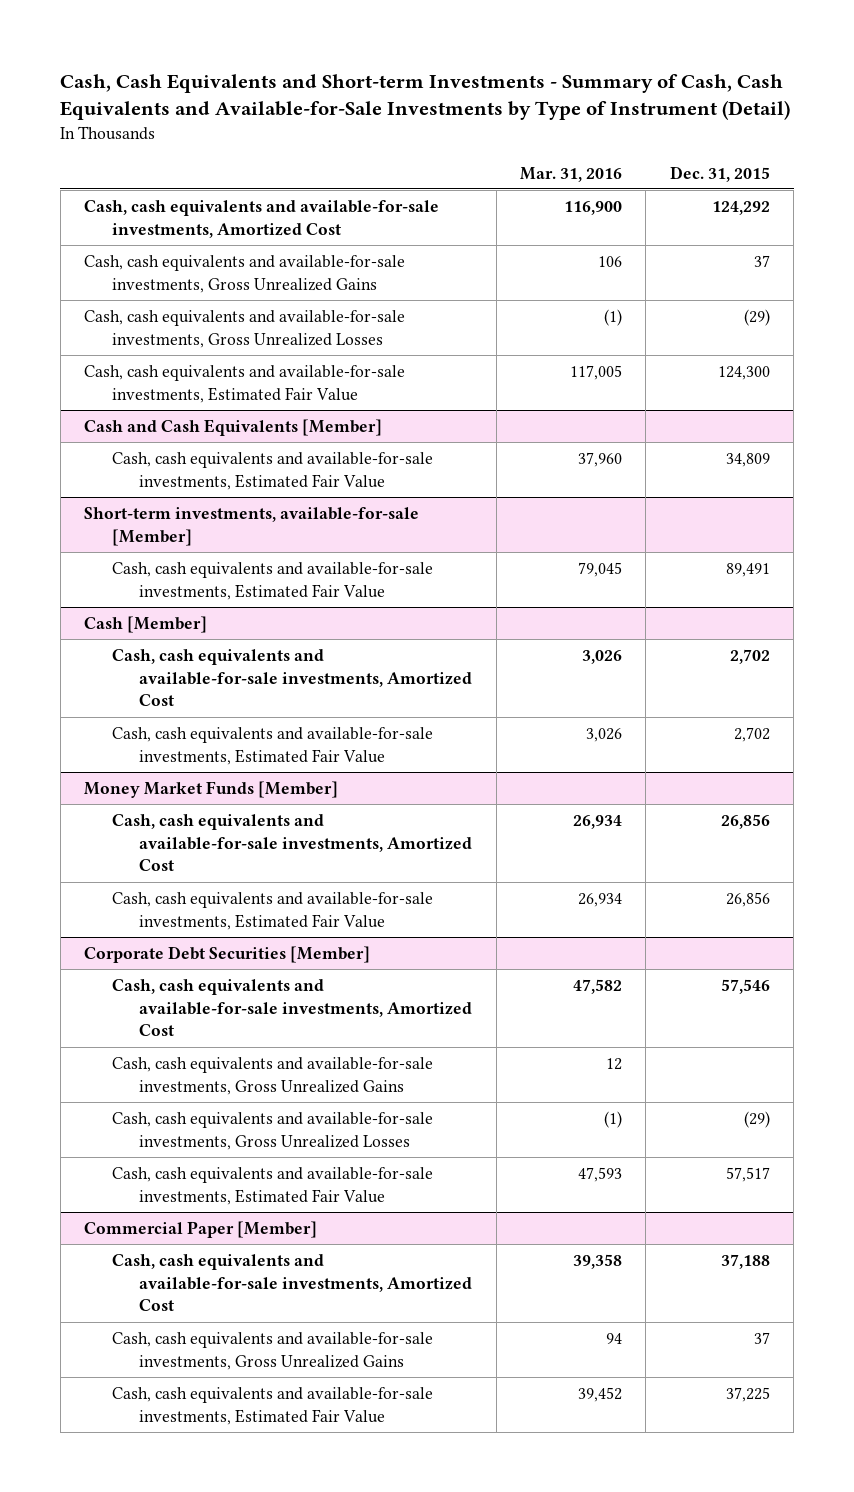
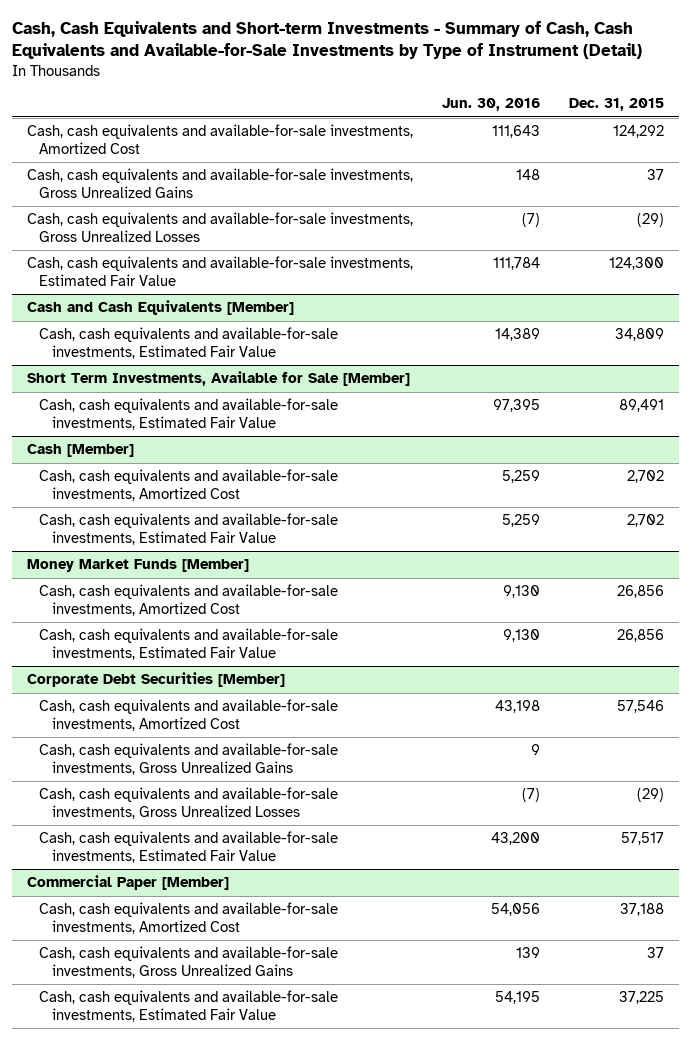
- | Mar. 31, 2016 | Dec. 31, 2015
+ | Jun. 30, 2016 | Dec. 31, 2015
- Short-term investments, available-for-sale [Member]
+ Short Term Investments, Available for Sale [Member]

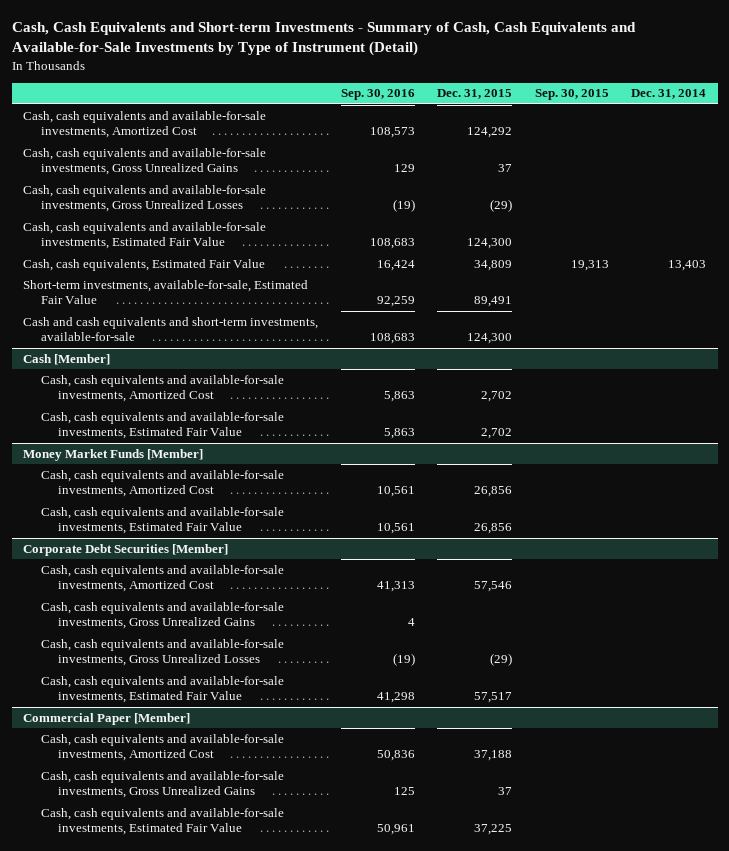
- | Jun. 30, 2016 | Dec. 31, 2015
+ | Sep. 30, 2016 | Dec. 31, 2015 | Sep. 30, 2015 | Dec. 31, 2014
- Cash and Cash Equivalents [Member]
- Cash, cash equivalents and available-for-sale investments, Estimated Fair Value | 14,389 | 34,809
- Short Term Investments, Available for Sale [Member]
- Cash, cash equivalents and available-for-sale investments, Estimated Fair Value | 97,395 | 89,491
+ Cash, cash equivalents, Estimated Fair Value | 16,424 | 34,809 | 19,313 | 13,403
+ Short-term investments, available-for-sale, Estimated Fair Value | 92,259 | 89,491 | |
+ Cash and cash equivalents and short-term investments, available-for-sale | 108,683 | 124,300 | |

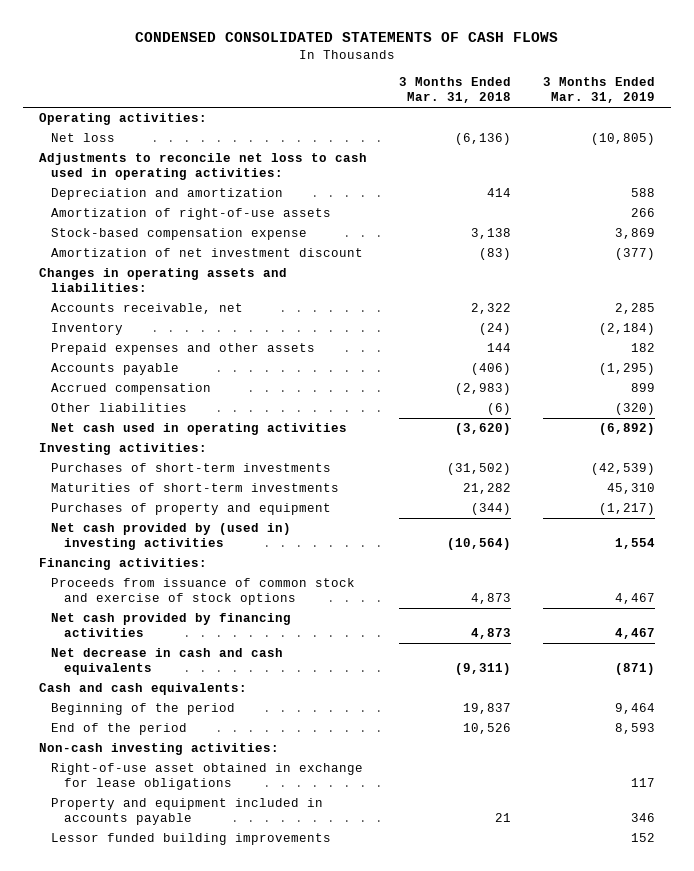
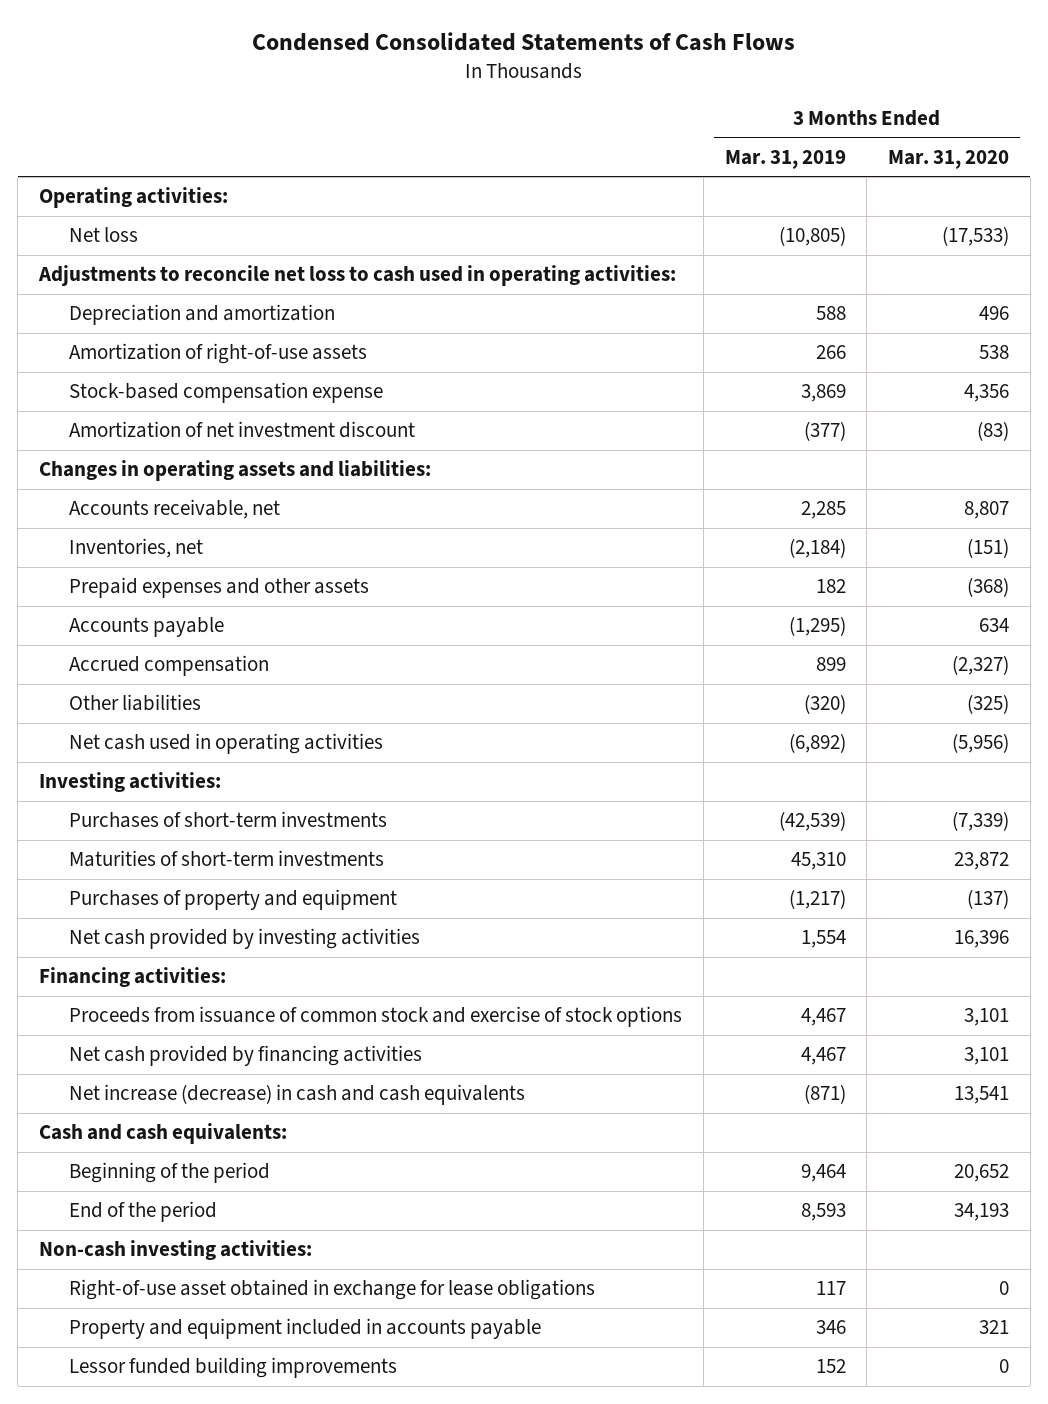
- CONDENSED CONSOLIDATED STATEMENTS OF CASH FLOWS
+ Condensed Consolidated Statements of Cash Flows
- | 3 Months Ended Mar. 31, 2018 | 3 Months Ended Mar. 31, 2019
+ | 3 Months Ended Mar. 31, 2019 | 3 Months Ended Mar. 31, 2020
- Inventory | (24) | (2,184)
+ Inventories, net | (2,184) | (151)
- Net cash provided by (used in) investing activities | (10,564) | 1,554
+ Net cash provided by investing activities | 1,554 | 16,396
- Net decrease in cash and cash equivalents | (9,311) | (871)
+ Net increase (decrease) in cash and cash equivalents | (871) | 13,541

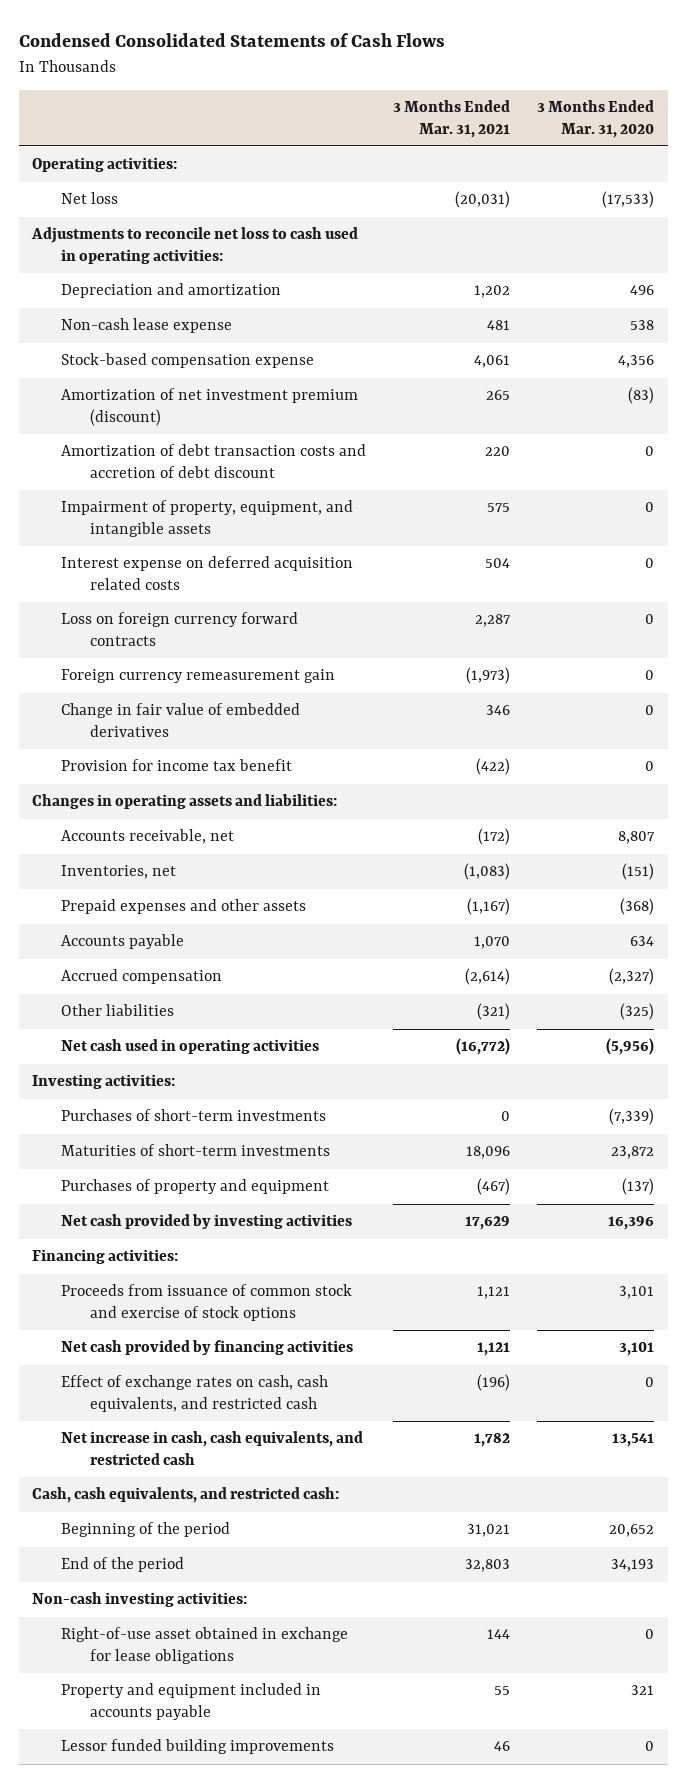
- | 3 Months Ended Mar. 31, 2019 | 3 Months Ended Mar. 31, 2020
+ | 3 Months Ended Mar. 31, 2021 | 3 Months Ended Mar. 31, 2020
- Amortization of right-of-use assets | 266 | 538
+ Non-cash lease expense | 481 | 538
- Amortization of net investment discount | (377) | (83)
+ Amortization of net investment premium (discount) | 265 | (83)
+ Amortization of debt transaction costs and accretion of debt discount | 220 | 0
+ Impairment of property, equipment, and intangible assets | 575 | 0
+ Interest expense on deferred acquisition related costs | 504 | 0
+ Loss on foreign currency forward contracts | 2,287 | 0
+ Foreign currency remeasurement gain | (1,973) | 0
+ Change in fair value of embedded derivatives | 346 | 0
+ Provision for income tax benefit | (422) | 0
- Net increase (decrease) in cash and cash equivalents | (871) | 13,541
- Cash and cash equivalents:
+ Effect of exchange rates on cash, cash equivalents, and restricted cash | (196) | 0
+ Net increase in cash, cash equivalents, and restricted cash | 1,782 | 13,541
+ Cash, cash equivalents, and restricted cash:

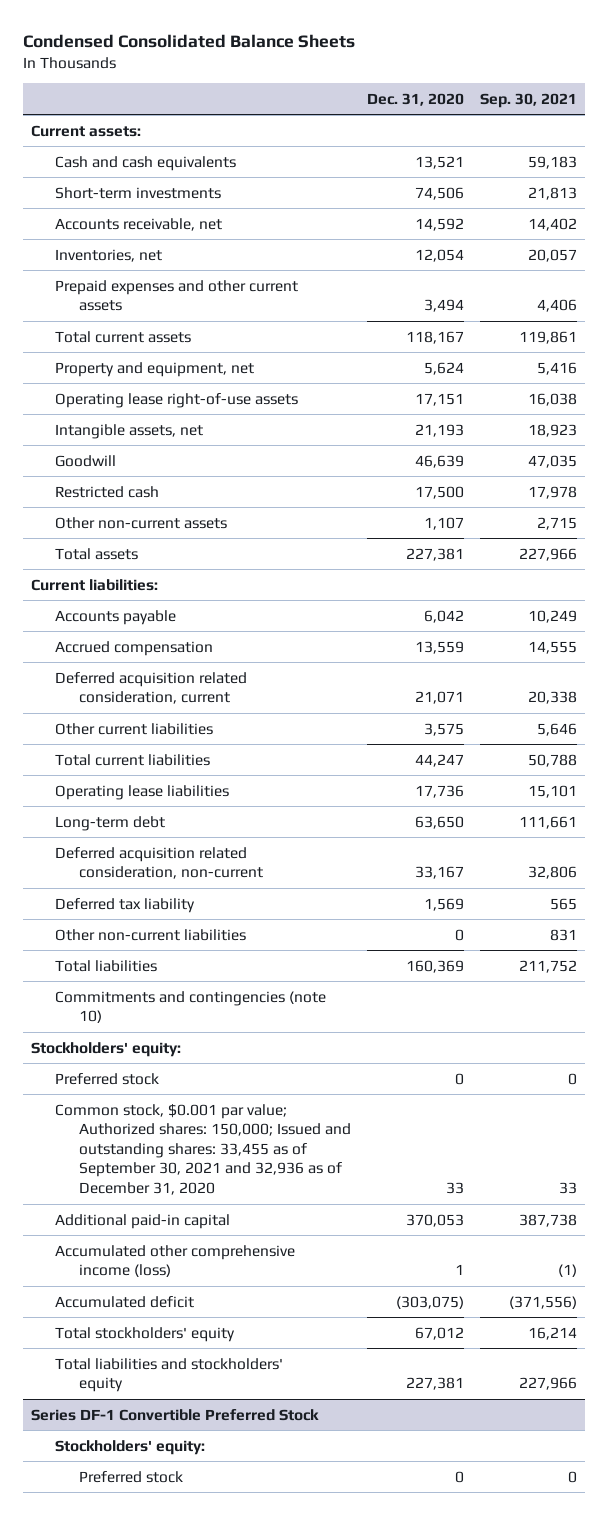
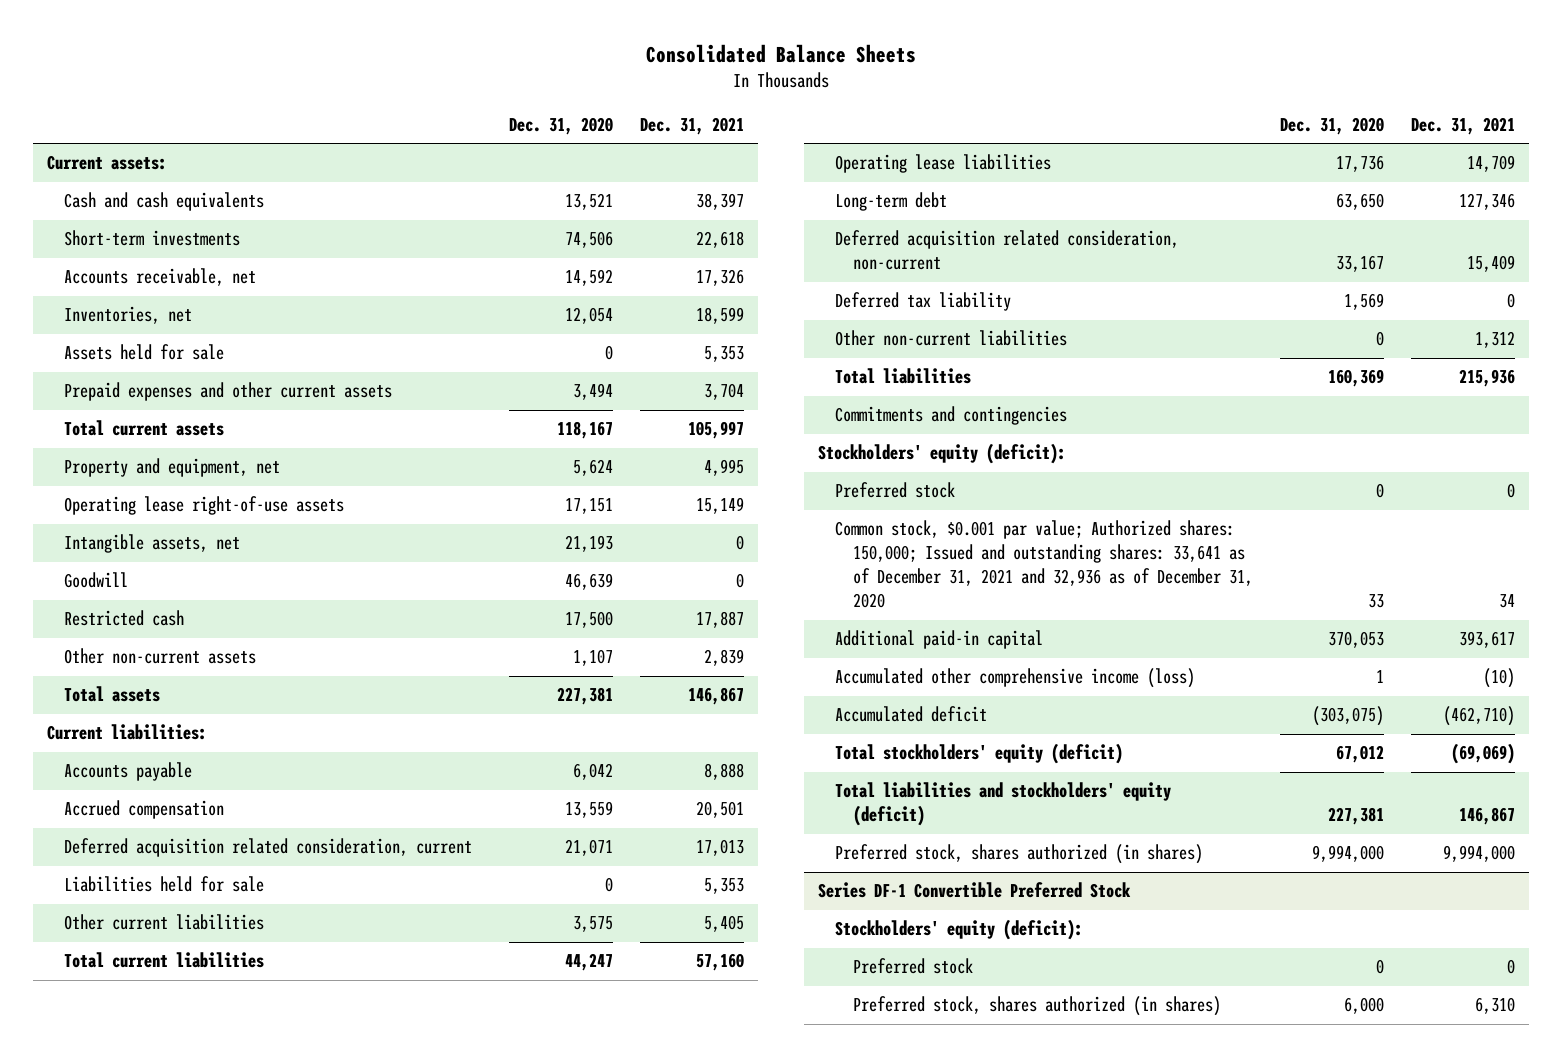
- Condensed Consolidated Balance Sheets
+ Consolidated Balance Sheets
- | Dec. 31, 2020 | Sep. 30, 2021
+ | Dec. 31, 2020 | Dec. 31, 2021
+ Assets held for sale | 0 | 5,353
+ Liabilities held for sale | 0 | 5,353
- Commitments and contingencies (note 10)
- Stockholders' equity:
+ Commitments and contingencies
+ Stockholders' equity (deficit):
- Common stock, $0.001 par value; Authorized shares: 150,000; Issued and outstanding shares: 33,455 as of September 30, 2021 and 32,936 as of December 31, 2020 | 33 | 33
+ Common stock, $0.001 par value; Authorized shares: 150,000; Issued and outstanding shares: 33,641 as of December 31, 2021 and 32,936 as of December 31, 2020 | 33 | 34
- Total stockholders' equity | 67,012 | 16,214
- Total liabilities and stockholders' equity | 227,381 | 227,966
+ Total stockholders' equity (deficit) | 67,012 | (69,069)
+ Total liabilities and stockholders' equity (deficit) | 227,381 | 146,867
+ Preferred stock, shares authorized (in shares) | 9,994,000 | 9,994,000
@ Series DF-1 Convertible Preferred Stock
- Stockholders' equity:
+ Stockholders' equity (deficit):
+ Preferred stock, shares authorized (in shares) | 6,000 | 6,310

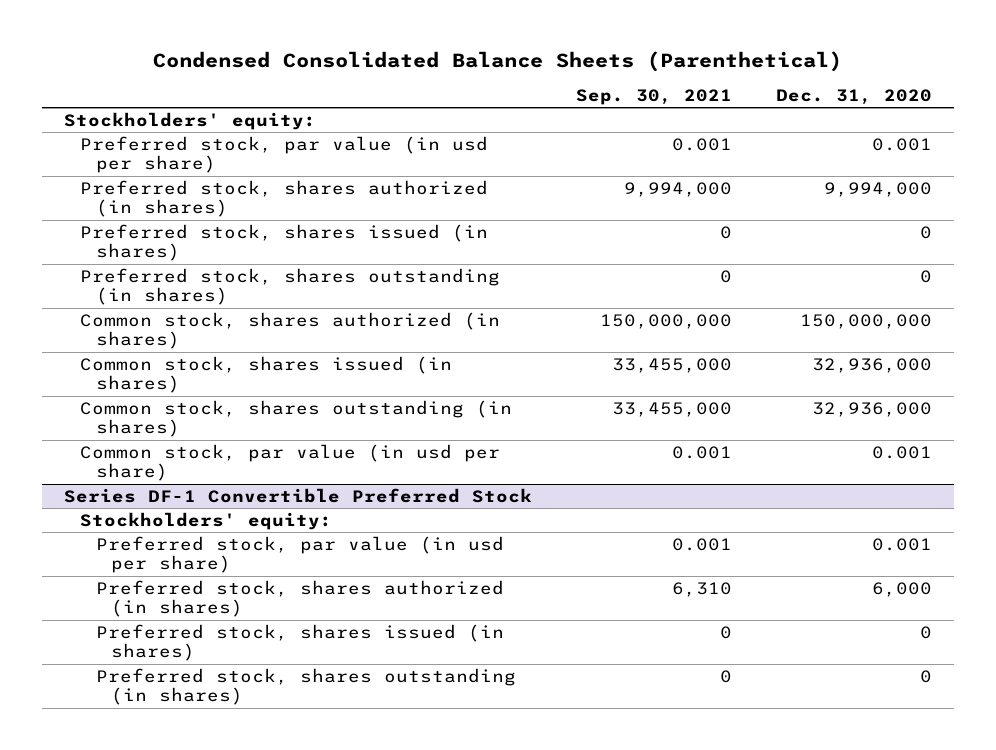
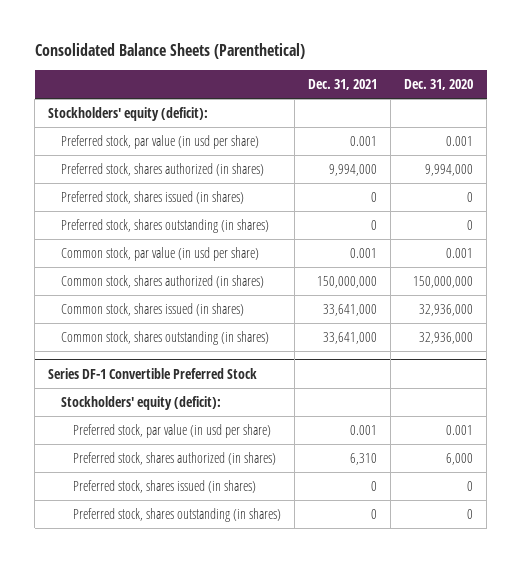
- Condensed Consolidated Balance Sheets (Parenthetical)
+ Consolidated Balance Sheets (Parenthetical)
- | Sep. 30, 2021 | Dec. 31, 2020
+ | Dec. 31, 2021 | Dec. 31, 2020
- Stockholders' equity:
+ Stockholders' equity (deficit):
moved up: Common stock, par value (in usd per share) | 0.001 | 0.001
@ Series DF-1 Convertible Preferred Stock
- Stockholders' equity:
+ Stockholders' equity (deficit):

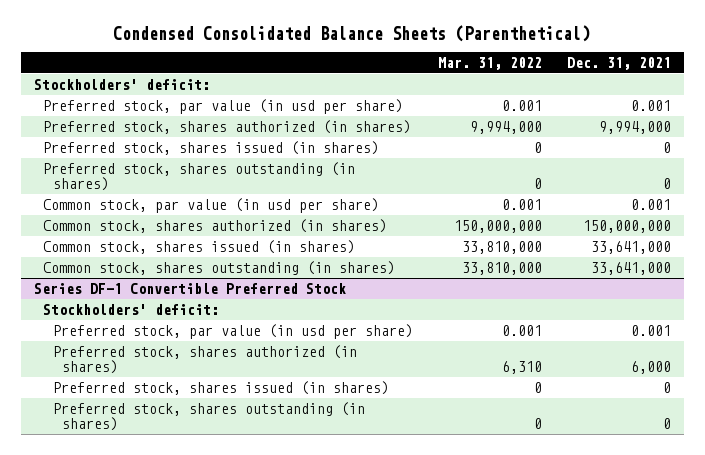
- Consolidated Balance Sheets (Parenthetical)
+ Condensed Consolidated Balance Sheets (Parenthetical)
- | Dec. 31, 2021 | Dec. 31, 2020
+ | Mar. 31, 2022 | Dec. 31, 2021
- Stockholders' equity (deficit):
+ Stockholders' deficit:
@ Series DF-1 Convertible Preferred Stock
- Stockholders' equity (deficit):
+ Stockholders' deficit:
- Preferred stock, shares authorized (in shares) | 6,310 | 6,000
+ Preferred stock, shares authorized (in shares) | 6,310 | 6,000

